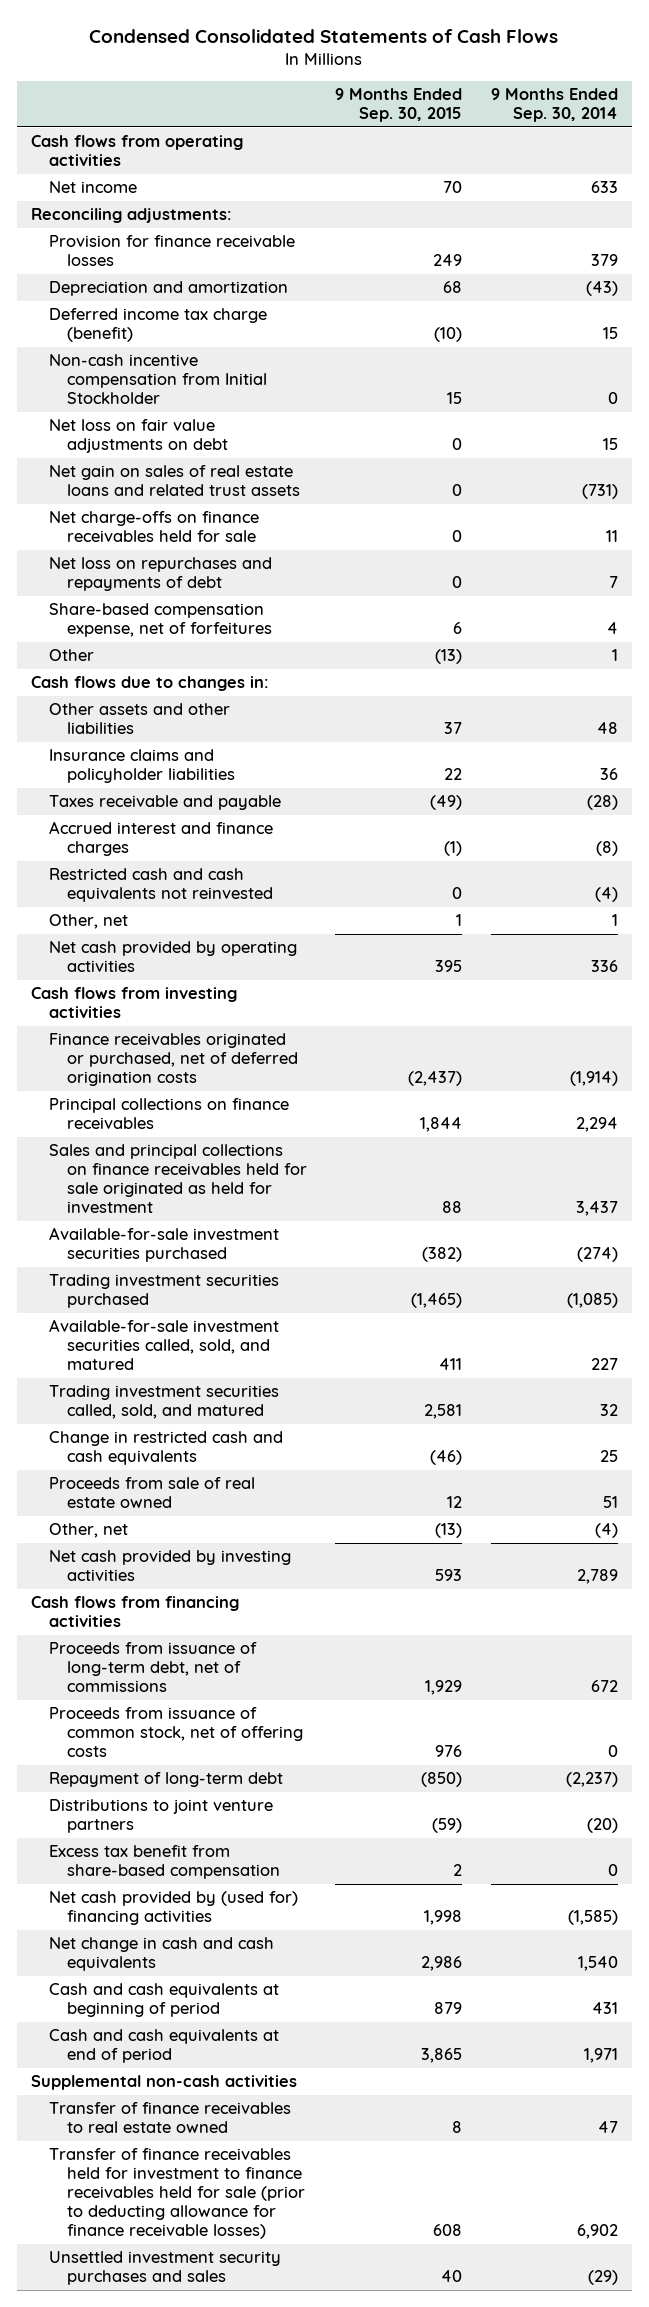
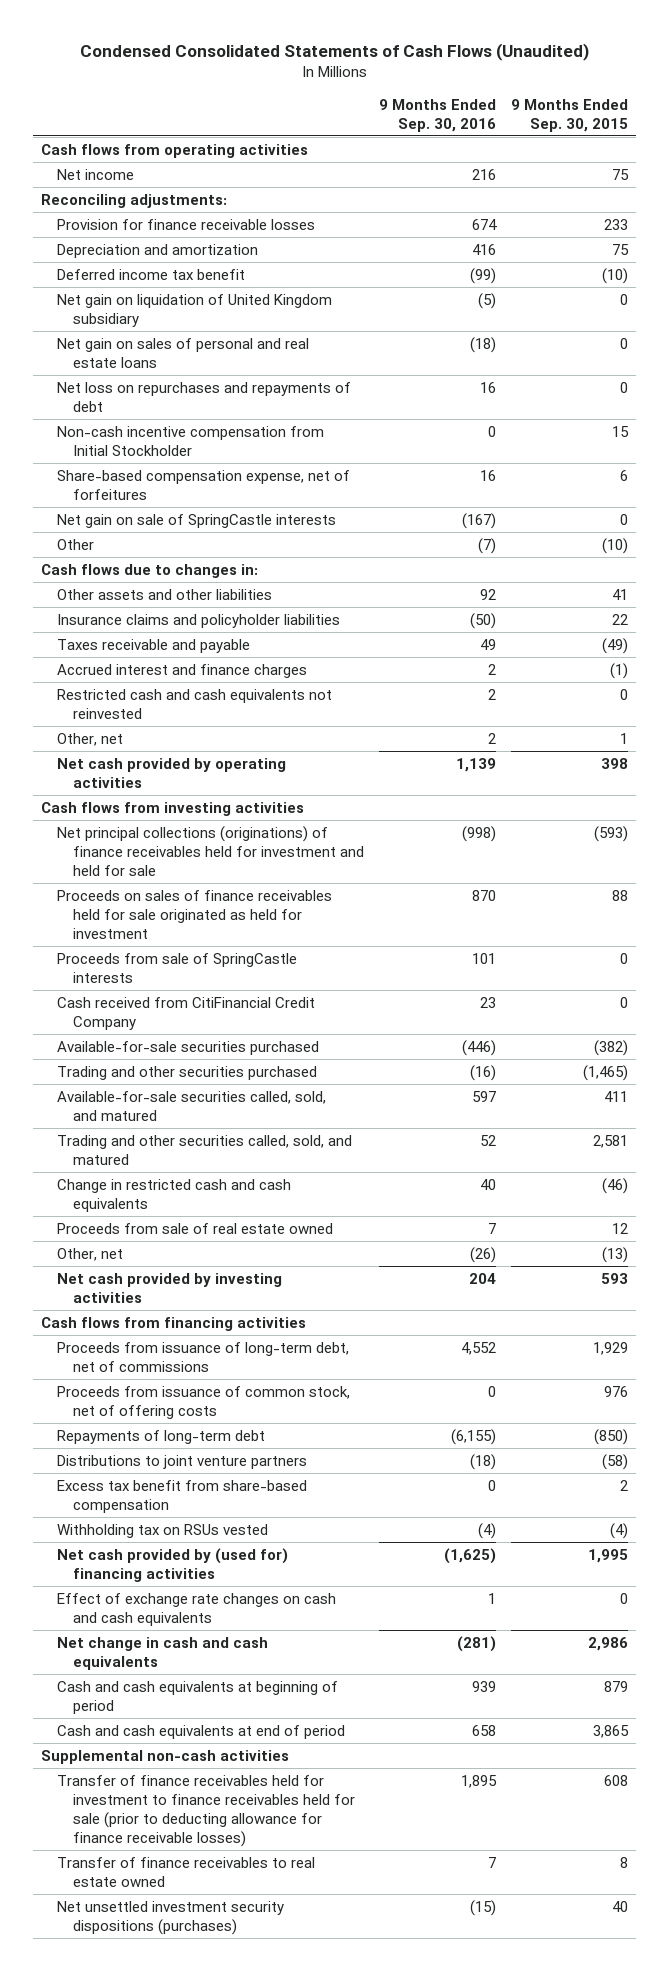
- Condensed Consolidated Statements of Cash Flows
+ Condensed Consolidated Statements of Cash Flows (Unaudited)
- | 9 Months Ended Sep. 30, 2015 | 9 Months Ended Sep. 30, 2014
+ | 9 Months Ended Sep. 30, 2016 | 9 Months Ended Sep. 30, 2015
- Net income | 70 | 633
+ Net income | 216 | 75
- Provision for finance receivable losses | 249 | 379
- Depreciation and amortization | 68 | (43)
- Deferred income tax charge (benefit) | (10) | 15
- Net loss on fair value adjustments on debt | 0 | 15
- Net gain on sales of real estate loans and related trust assets | 0 | (731)
- Net charge-offs on finance receivables held for sale | 0 | 11
+ Provision for finance receivable losses | 674 | 233
+ Depreciation and amortization | 416 | 75
+ Deferred income tax benefit | (99) | (10)
+ Net gain on liquidation of United Kingdom subsidiary | (5) | 0
+ Net gain on sales of personal and real estate loans | (18) | 0
moved down: Non-cash incentive compensation from Initial Stockholder | 0 | 15
- Other | (13) | 1
+ Net gain on sale of SpringCastle interests | (167) | 0
+ Other | (7) | (10)
- Other assets and other liabilities | 37 | 48
+ Other assets and other liabilities | 92 | 41
- Net cash provided by operating activities | 395 | 336
+ Net cash provided by operating activities | 1,139 | 398
- Finance receivables originated or purchased, net of deferred origination costs | (2,437) | (1,914)
- Principal collections on finance receivables | 1,844 | 2,294
- Sales and principal collections on finance receivables held for sale originated as held for investment | 88 | 3,437
- Available-for-sale investment securities purchased | (382) | (274)
- Trading investment securities purchased | (1,465) | (1,085)
- Available-for-sale investment securities called, sold, and matured | 411 | 227
- Trading investment securities called, sold, and matured | 2,581 | 32
+ Net principal collections (originations) of finance receivables held for investment and held for sale | (998) | (593)
+ Proceeds on sales of finance receivables held for sale originated as held for investment | 870 | 88
+ Proceeds from sale of SpringCastle interests | 101 | 0
+ Cash received from CitiFinancial Credit Company | 23 | 0
+ Available-for-sale securities purchased | (446) | (382)
+ Trading and other securities purchased | (16) | (1,465)
+ Available-for-sale securities called, sold, and matured | 597 | 411
+ Trading and other securities called, sold, and matured | 52 | 2,581
- Repayment of long-term debt | (850) | (2,237)
- Distributions to joint venture partners | (59) | (20)
+ Repayments of long-term debt | (6,155) | (850)
+ Distributions to joint venture partners | (18) | (58)
- Net cash provided by (used for) financing activities | 1,998 | (1,585)
+ Withholding tax on RSUs vested | (4) | (4)
+ Net cash provided by (used for) financing activities | (1,625) | 1,995
+ Effect of exchange rate changes on cash and cash equivalents | 1 | 0
- Unsettled investment security purchases and sales | 40 | (29)
moved down: Transfer of finance receivables to real estate owned | 7 | 8
+ Net unsettled investment security dispositions (purchases) | (15) | 40

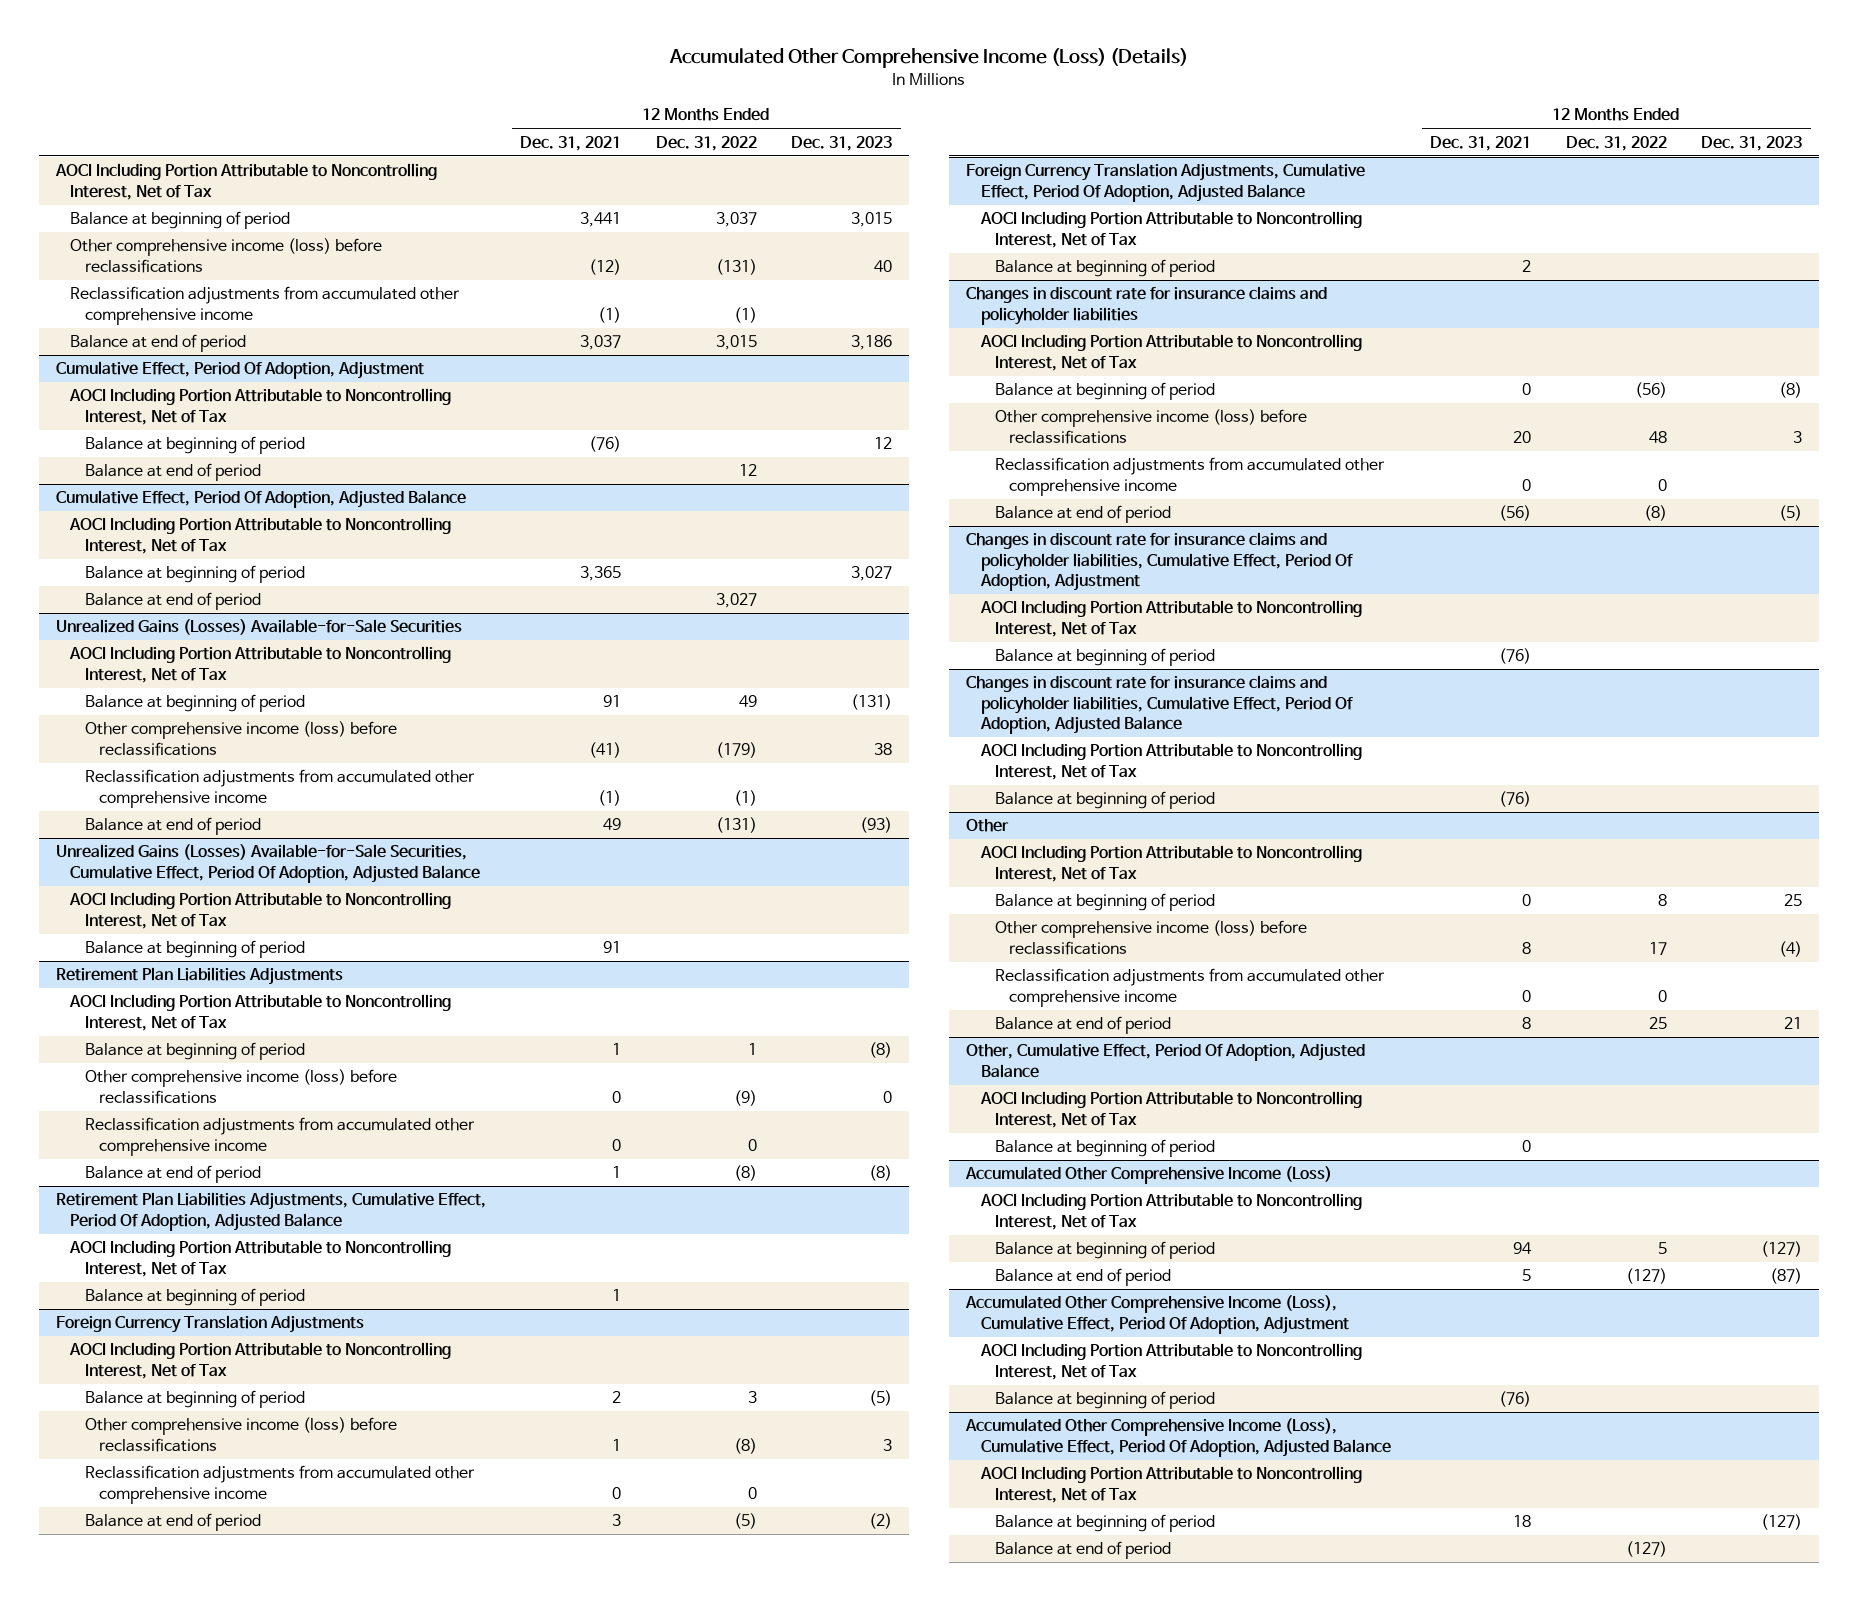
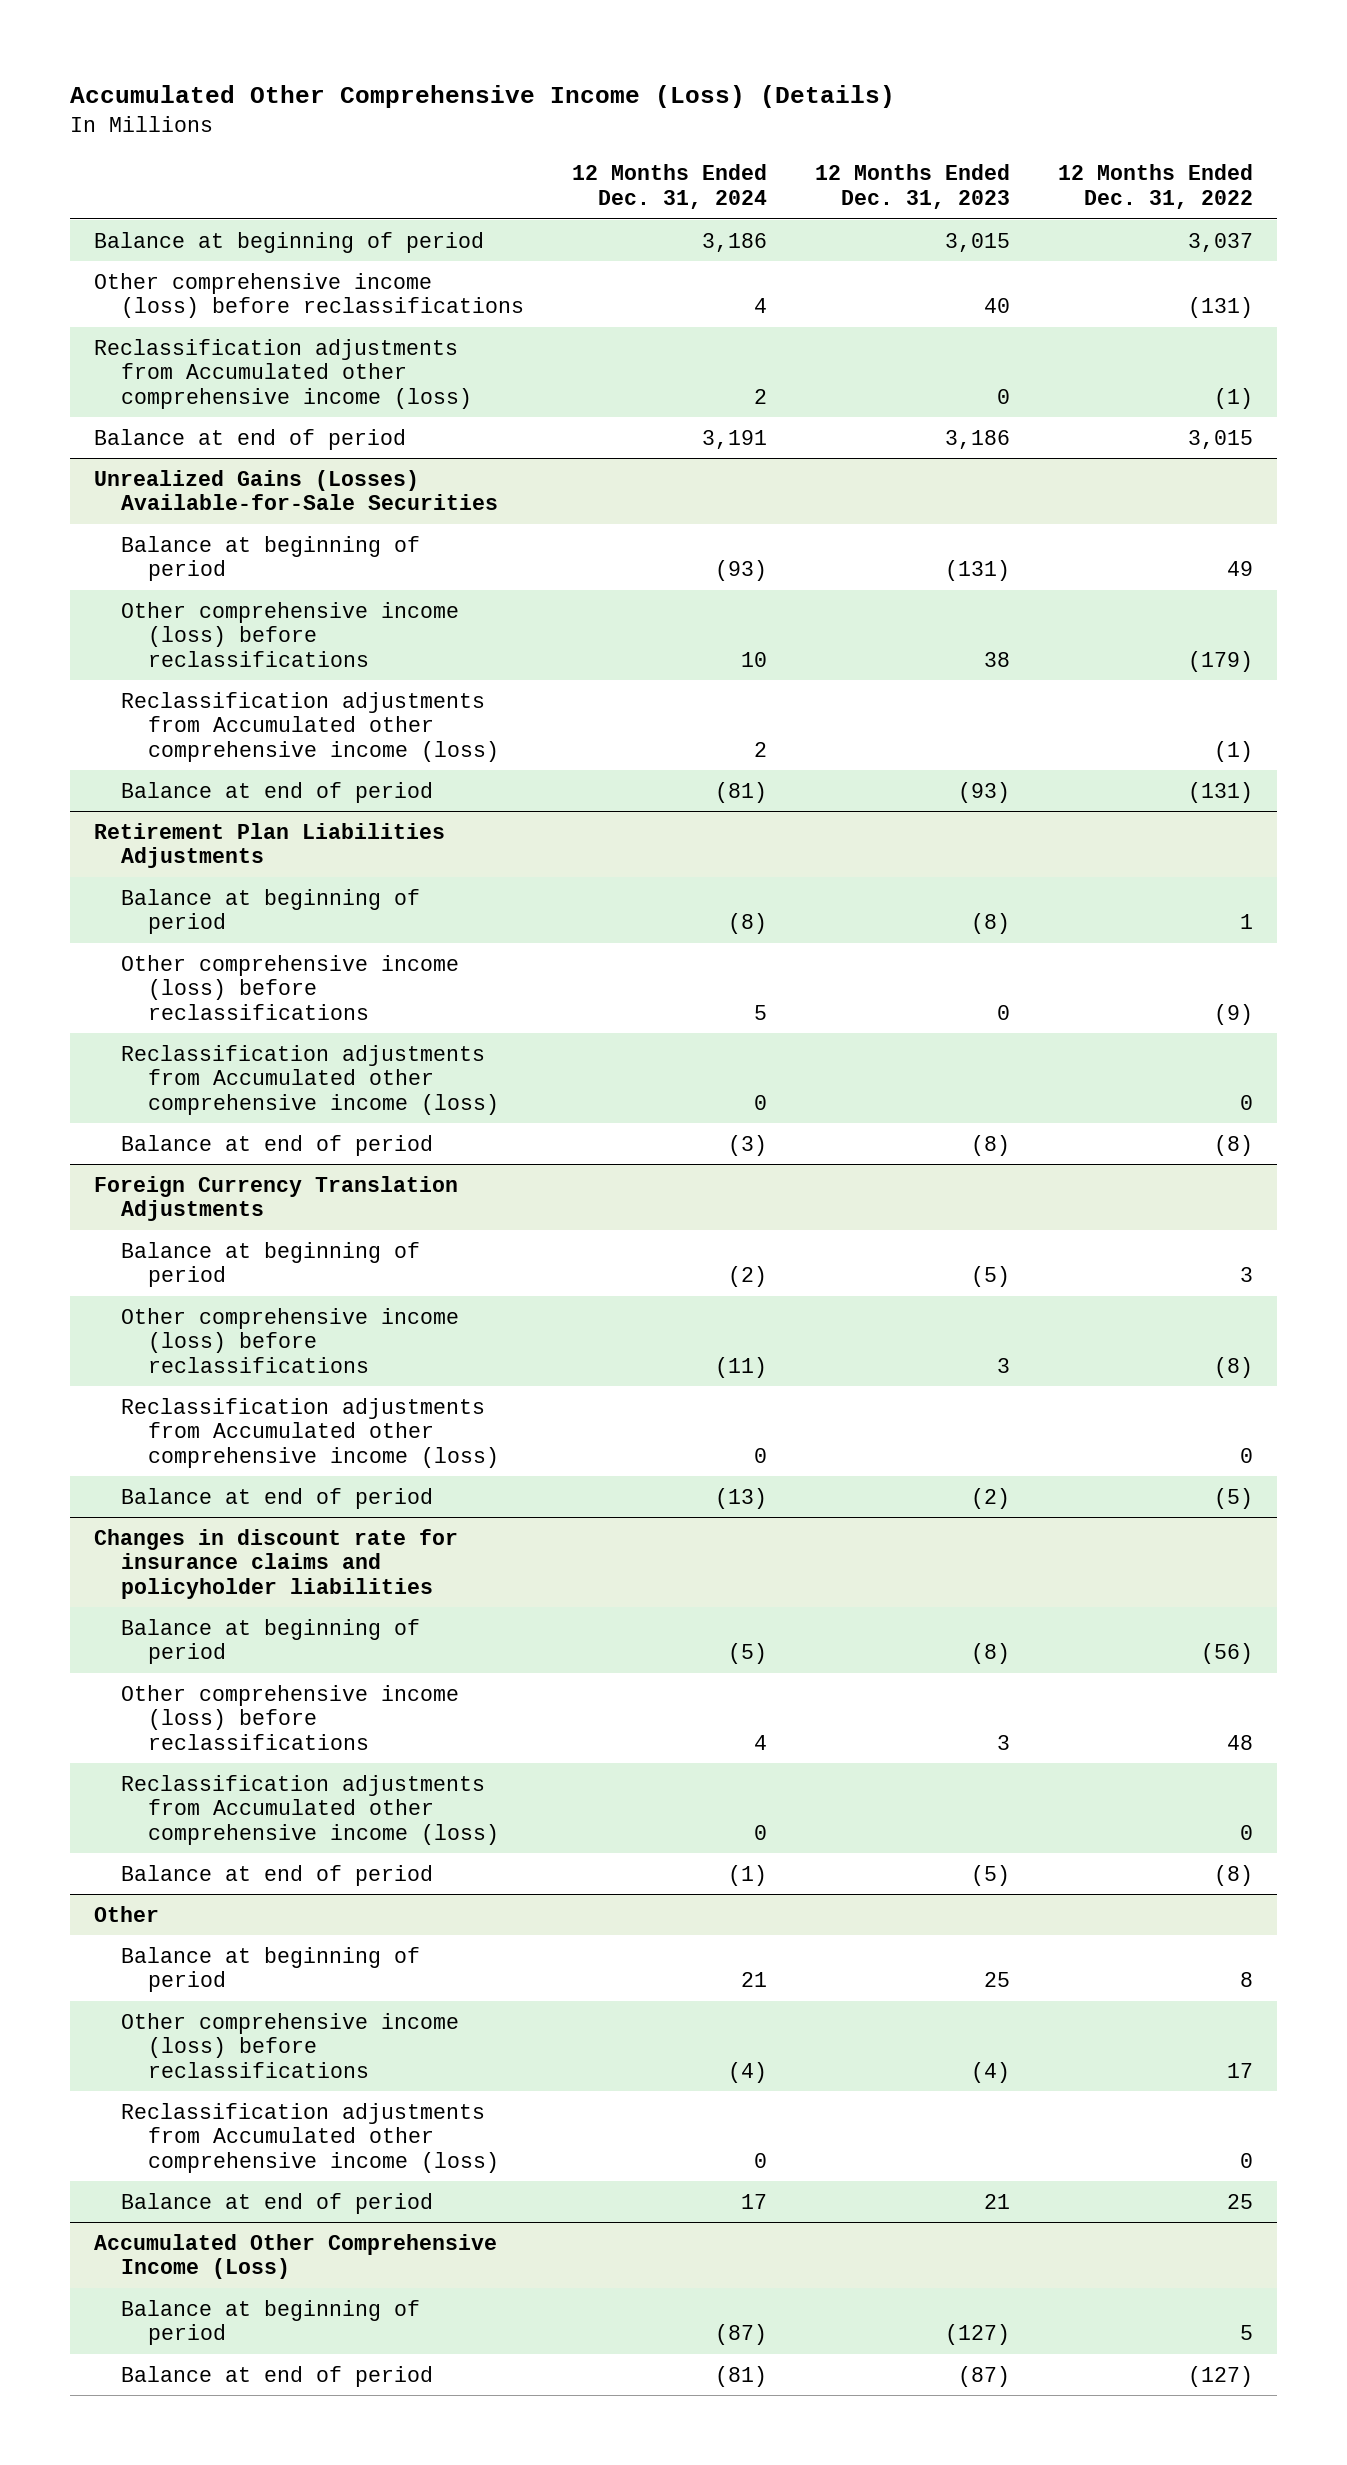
- | 12 Months Ended Dec. 31, 2021 | 12 Months Ended Dec. 31, 2022 | 12 Months Ended Dec. 31, 2023
+ | 12 Months Ended Dec. 31, 2024 | 12 Months Ended Dec. 31, 2023 | 12 Months Ended Dec. 31, 2022
- AOCI Including Portion Attributable to Noncontrolling Interest, Net of Tax
- Reclassification adjustments from accumulated other comprehensive income | (1) | (1) |
+ Reclassification adjustments from Accumulated other comprehensive income (loss) | 2 | 0 | (1)
- Cumulative Effect, Period Of Adoption, Adjustment
- AOCI Including Portion Attributable to Noncontrolling Interest, Net of Tax
- Balance at beginning of period | (76) | | 12
- Balance at end of period | | 12 |
- Cumulative Effect, Period Of Adoption, Adjusted Balance
- AOCI Including Portion Attributable to Noncontrolling Interest, Net of Tax
- Balance at beginning of period | 3,365 | | 3,027
- Balance at end of period | | 3,027 |
@ Unrealized Gains (Losses) Available-for-Sale Securities
- AOCI Including Portion Attributable to Noncontrolling Interest, Net of Tax
- Reclassification adjustments from accumulated other comprehensive income | (1) | (1) |
+ Reclassification adjustments from Accumulated other comprehensive income (loss) | 2 | | (1)
- Unrealized Gains (Losses) Available-for-Sale Securities, Cumulative Effect, Period Of Adoption, Adjusted Balance
- AOCI Including Portion Attributable to Noncontrolling Interest, Net of Tax
- Balance at beginning of period | 91 | |
@ Retirement Plan Liabilities Adjustments
- AOCI Including Portion Attributable to Noncontrolling Interest, Net of Tax
- Reclassification adjustments from accumulated other comprehensive income | 0 | 0 |
+ Reclassification adjustments from Accumulated other comprehensive income (loss) | 0 | | 0
- Retirement Plan Liabilities Adjustments, Cumulative Effect, Period Of Adoption, Adjusted Balance
- AOCI Including Portion Attributable to Noncontrolling Interest, Net of Tax
- Balance at beginning of period | 1 | |
@ Foreign Currency Translation Adjustments
- AOCI Including Portion Attributable to Noncontrolling Interest, Net of Tax
- Reclassification adjustments from accumulated other comprehensive income | 0 | 0 |
+ Reclassification adjustments from Accumulated other comprehensive income (loss) | 0 | | 0
- Foreign Currency Translation Adjustments, Cumulative Effect, Period Of Adoption, Adjusted Balance
- AOCI Including Portion Attributable to Noncontrolling Interest, Net of Tax
- Balance at beginning of period | 2 | |
@ Changes in discount rate for insurance claims and policyholder liabilities
- AOCI Including Portion Attributable to Noncontrolling Interest, Net of Tax
- Reclassification adjustments from accumulated other comprehensive income | 0 | 0 |
+ Reclassification adjustments from Accumulated other comprehensive income (loss) | 0 | | 0
- Changes in discount rate for insurance claims and policyholder liabilities, Cumulative Effect, Period Of Adoption, Adjustment
- AOCI Including Portion Attributable to Noncontrolling Interest, Net of Tax
- Balance at beginning of period | (76) | |
- Changes in discount rate for insurance claims and policyholder liabilities, Cumulative Effect, Period Of Adoption, Adjusted Balance
- AOCI Including Portion Attributable to Noncontrolling Interest, Net of Tax
- Balance at beginning of period | (76) | |
@ Other
- AOCI Including Portion Attributable to Noncontrolling Interest, Net of Tax
- Reclassification adjustments from accumulated other comprehensive income | 0 | 0 |
+ Reclassification adjustments from Accumulated other comprehensive income (loss) | 0 | | 0
- Other, Cumulative Effect, Period Of Adoption, Adjusted Balance
- AOCI Including Portion Attributable to Noncontrolling Interest, Net of Tax
- Balance at beginning of period | 0 | |
@ Accumulated Other Comprehensive Income (Loss)
- AOCI Including Portion Attributable to Noncontrolling Interest, Net of Tax
- Accumulated Other Comprehensive Income (Loss), Cumulative Effect, Period Of Adoption, Adjustment
- AOCI Including Portion Attributable to Noncontrolling Interest, Net of Tax
- Balance at beginning of period | (76) | |
- Accumulated Other Comprehensive Income (Loss), Cumulative Effect, Period Of Adoption, Adjusted Balance
- AOCI Including Portion Attributable to Noncontrolling Interest, Net of Tax
- Balance at beginning of period | 18 | | (127)
- Balance at end of period | | (127) |

